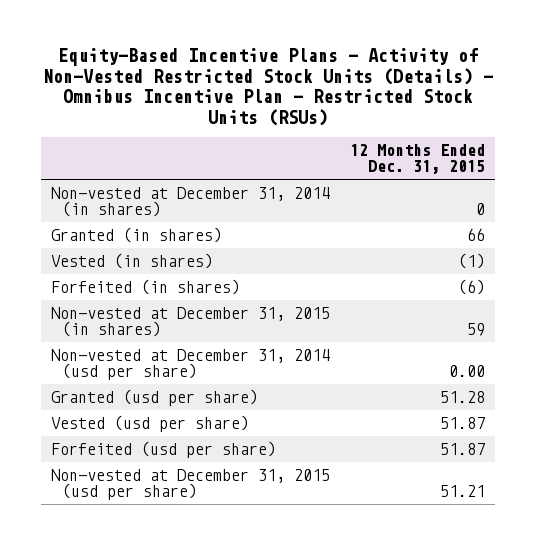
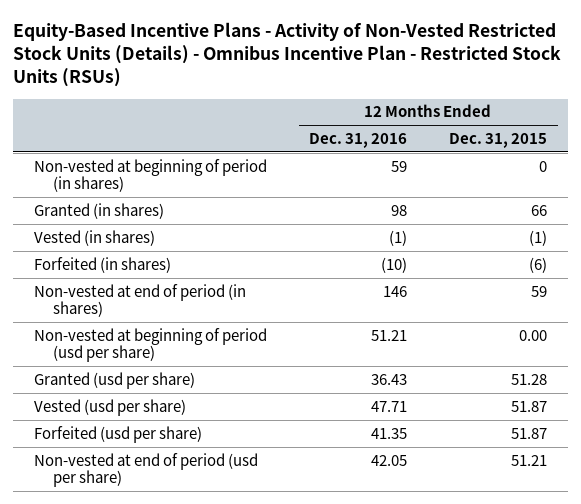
- | 12 Months Ended Dec. 31, 2015
+ | 12 Months Ended Dec. 31, 2016 | 12 Months Ended Dec. 31, 2015
- Non-vested at December 31, 2014 (in shares) | 0
+ Non-vested at beginning of period (in shares) | 59 | 0
- Non-vested at December 31, 2015 (in shares) | 59
- Non-vested at December 31, 2014 (usd per share) | 0.00
+ Non-vested at end of period (in shares) | 146 | 59
+ Non-vested at beginning of period (usd per share) | 51.21 | 0.00
- Non-vested at December 31, 2015 (usd per share) | 51.21
+ Non-vested at end of period (usd per share) | 42.05 | 51.21

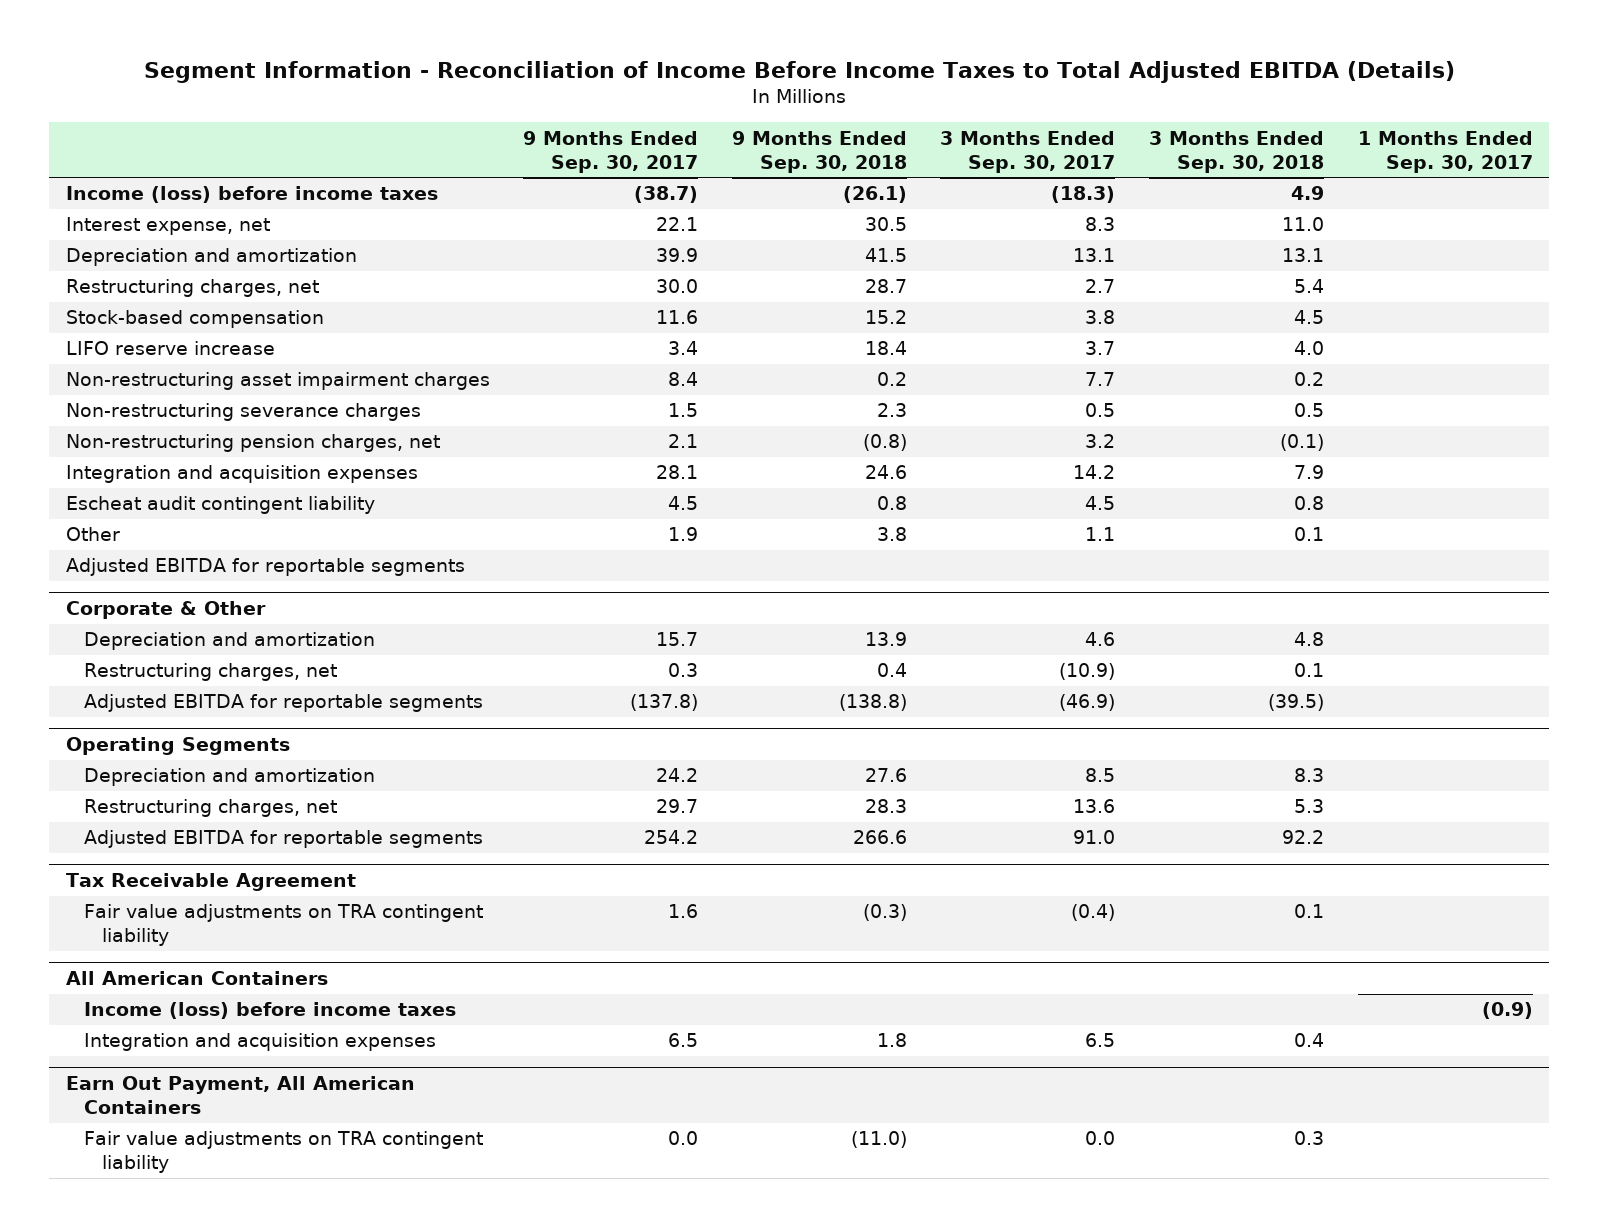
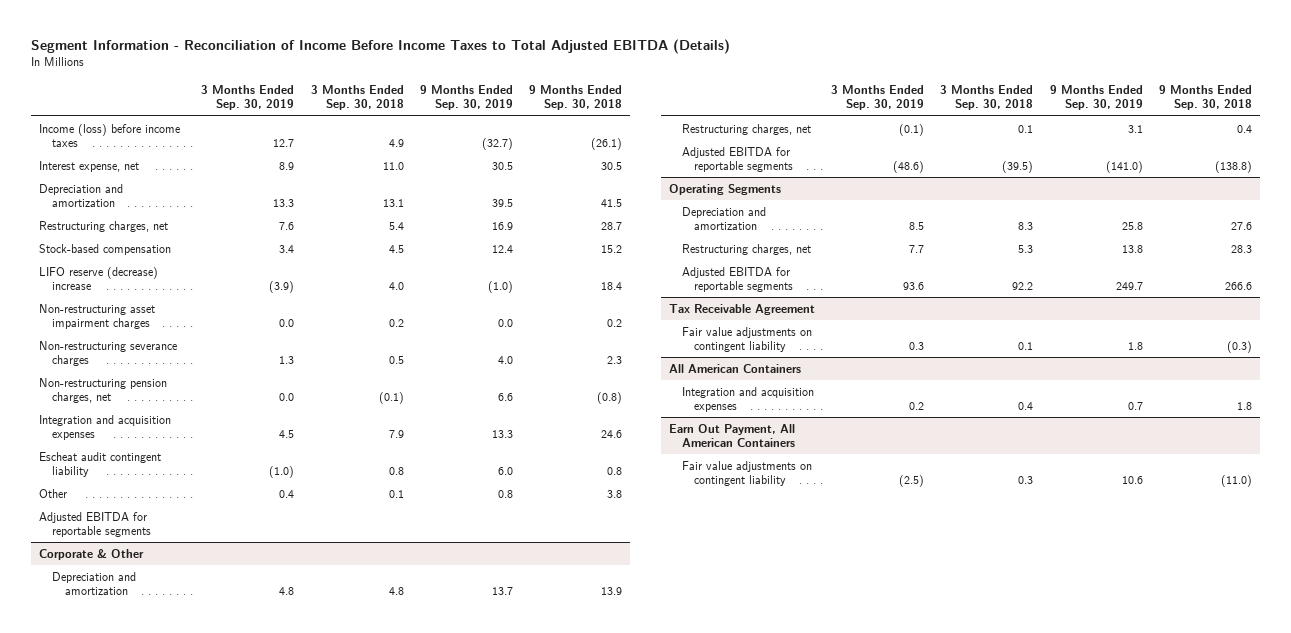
- | 9 Months Ended Sep. 30, 2017 | 9 Months Ended Sep. 30, 2018 | 3 Months Ended Sep. 30, 2017 | 3 Months Ended Sep. 30, 2018 | 1 Months Ended Sep. 30, 2017
+ | 3 Months Ended Sep. 30, 2019 | 3 Months Ended Sep. 30, 2018 | 9 Months Ended Sep. 30, 2019 | 9 Months Ended Sep. 30, 2018
- LIFO reserve increase | 3.4 | 18.4 | 3.7 | 4.0 |
+ LIFO reserve (decrease) increase | (3.9) | 4.0 | (1.0) | 18.4
@ Tax Receivable Agreement
- Fair value adjustments on TRA contingent liability | 1.6 | (0.3) | (0.4) | 0.1 |
+ Fair value adjustments on contingent liability | 0.3 | 0.1 | 1.8 | (0.3)
@ All American Containers
- Income (loss) before income taxes | | | | | (0.9)
@ Earn Out Payment, All American Containers
- Fair value adjustments on TRA contingent liability | 0.0 | (11.0) | 0.0 | 0.3 |
+ Fair value adjustments on contingent liability | (2.5) | 0.3 | 10.6 | (11.0)

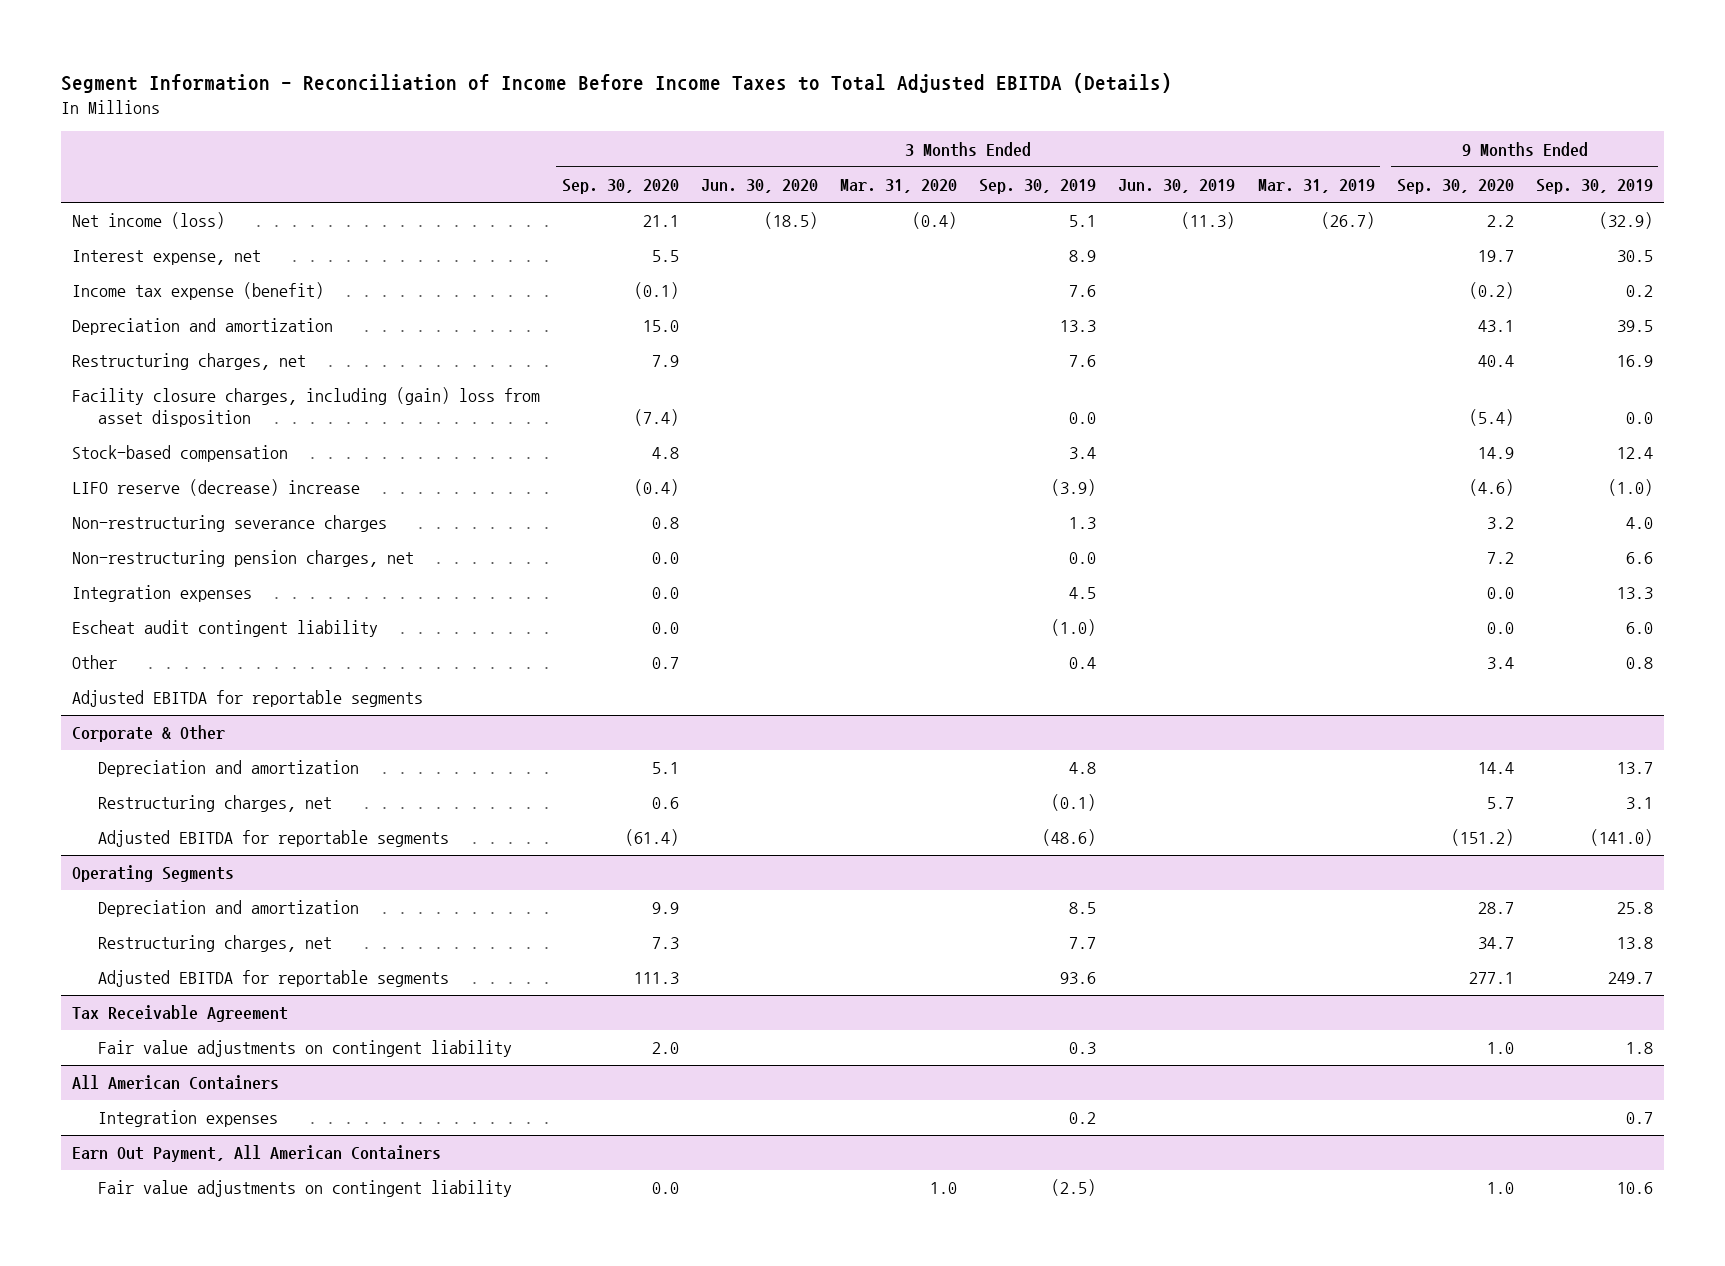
- | 3 Months Ended Sep. 30, 2019 | 3 Months Ended Sep. 30, 2018 | 9 Months Ended Sep. 30, 2019 | 9 Months Ended Sep. 30, 2018
+ | 3 Months Ended Sep. 30, 2020 | 3 Months Ended Jun. 30, 2020 | 3 Months Ended Mar. 31, 2020 | 3 Months Ended Sep. 30, 2019 | 3 Months Ended Jun. 30, 2019 | 3 Months Ended Mar. 31, 2019 | 9 Months Ended Sep. 30, 2020 | 9 Months Ended Sep. 30, 2019
- Income (loss) before income taxes | 12.7 | 4.9 | (32.7) | (26.1)
+ Net income (loss) | 21.1 | (18.5) | (0.4) | 5.1 | (11.3) | (26.7) | 2.2 | (32.9)
+ Income tax expense (benefit) | (0.1) | | | 7.6 | | | (0.2) | 0.2
+ Facility closure charges, including (gain) loss from asset disposition | (7.4) | | | 0.0 | | | (5.4) | 0.0
- Non-restructuring asset impairment charges | 0.0 | 0.2 | 0.0 | 0.2
- Integration and acquisition expenses | 4.5 | 7.9 | 13.3 | 24.6
+ Integration expenses | 0.0 | | | 4.5 | | | 0.0 | 13.3
@ All American Containers
- Integration and acquisition expenses | 0.2 | 0.4 | 0.7 | 1.8
+ Integration expenses | | | | 0.2 | | | | 0.7

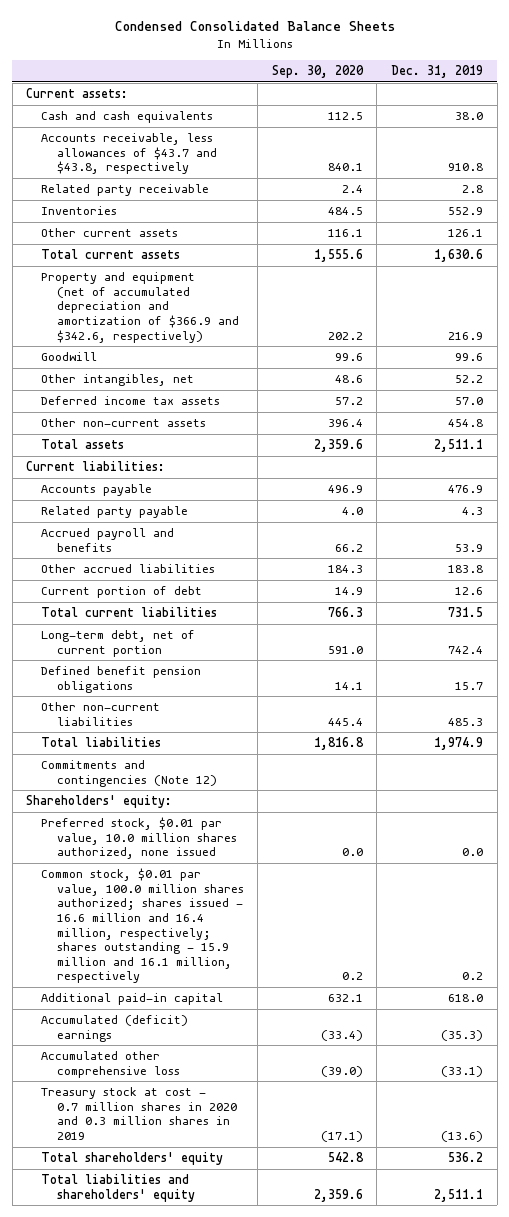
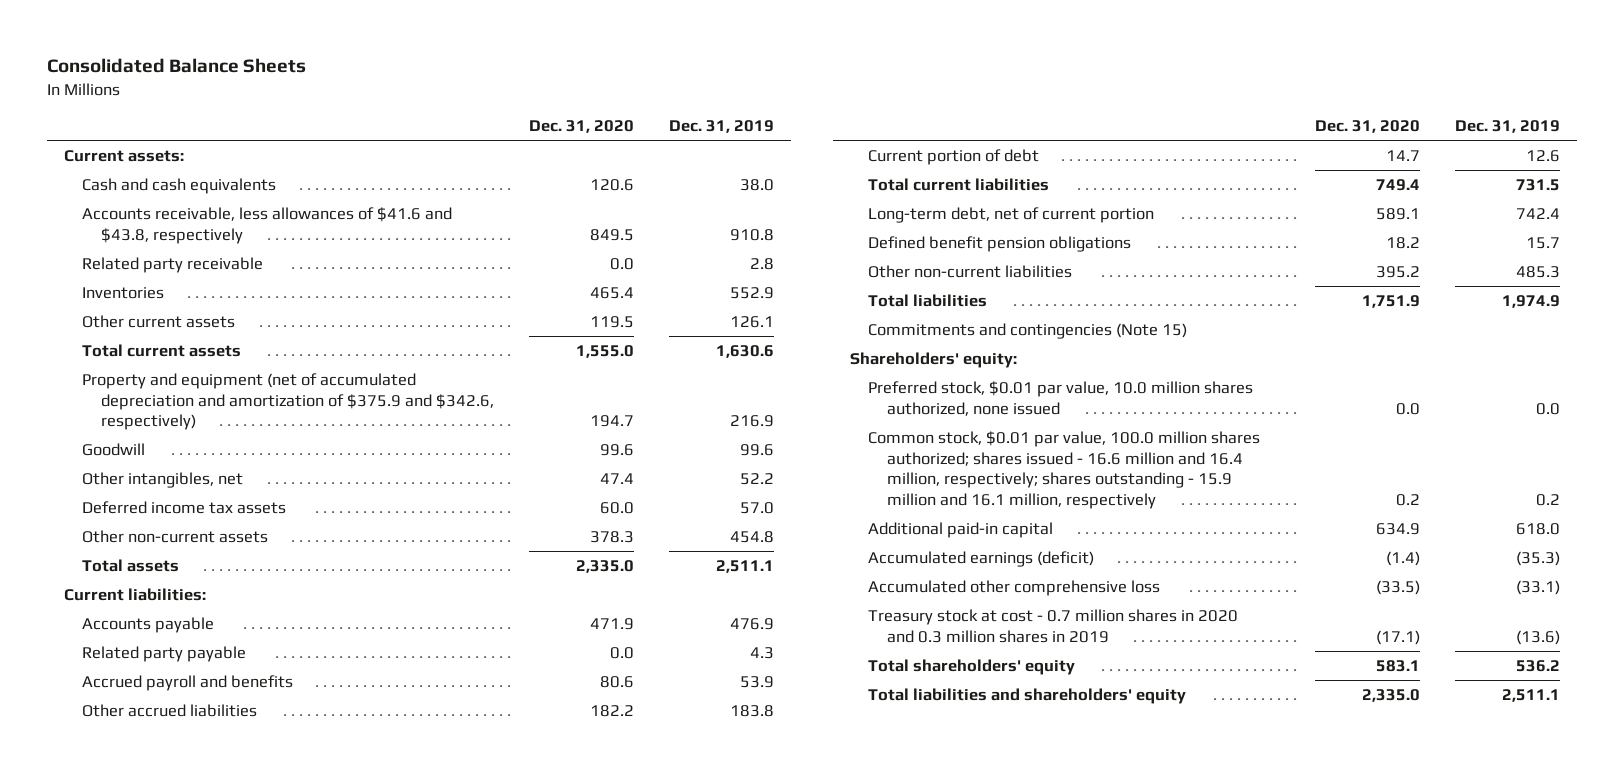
- Condensed Consolidated Balance Sheets
+ Consolidated Balance Sheets
- | Sep. 30, 2020 | Dec. 31, 2019
+ | Dec. 31, 2020 | Dec. 31, 2019
- Accounts receivable, less allowances of $43.7 and $43.8, respectively | 840.1 | 910.8
+ Accounts receivable, less allowances of $41.6 and $43.8, respectively | 849.5 | 910.8
- Property and equipment (net of accumulated depreciation and amortization of $366.9 and $342.6, respectively) | 202.2 | 216.9
+ Property and equipment (net of accumulated depreciation and amortization of $375.9 and $342.6, respectively) | 194.7 | 216.9
- Commitments and contingencies (Note 12)
+ Commitments and contingencies (Note 15)
- Accumulated (deficit) earnings | (33.4) | (35.3)
+ Accumulated earnings (deficit) | (1.4) | (35.3)

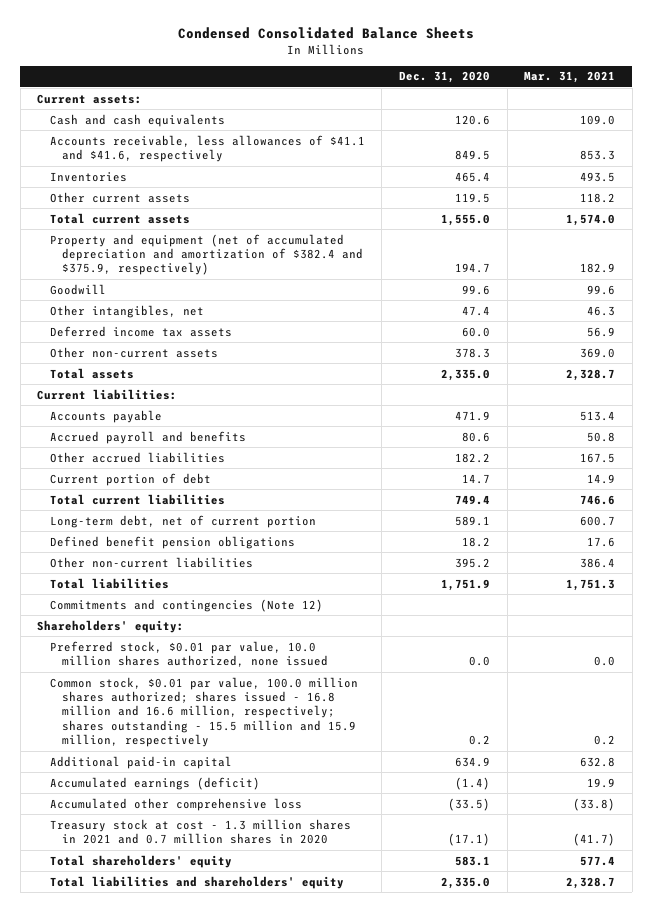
- Consolidated Balance Sheets
+ Condensed Consolidated Balance Sheets
- | Dec. 31, 2020 | Dec. 31, 2019
+ | Dec. 31, 2020 | Mar. 31, 2021
- Accounts receivable, less allowances of $41.6 and $43.8, respectively | 849.5 | 910.8
- Related party receivable | 0.0 | 2.8
+ Accounts receivable, less allowances of $41.1 and $41.6, respectively | 849.5 | 853.3
- Property and equipment (net of accumulated depreciation and amortization of $375.9 and $342.6, respectively) | 194.7 | 216.9
+ Property and equipment (net of accumulated depreciation and amortization of $382.4 and $375.9, respectively) | 194.7 | 182.9
- Related party payable | 0.0 | 4.3
- Commitments and contingencies (Note 15)
+ Commitments and contingencies (Note 12)
- Common stock, $0.01 par value, 100.0 million shares authorized; shares issued - 16.6 million and 16.4 million, respectively; shares outstanding - 15.9 million and 16.1 million, respectively | 0.2 | 0.2
+ Common stock, $0.01 par value, 100.0 million shares authorized; shares issued - 16.8 million and 16.6 million, respectively; shares outstanding - 15.5 million and 15.9 million, respectively | 0.2 | 0.2
- Treasury stock at cost - 0.7 million shares in 2020 and 0.3 million shares in 2019 | (17.1) | (13.6)
+ Treasury stock at cost - 1.3 million shares in 2021 and 0.7 million shares in 2020 | (17.1) | (41.7)

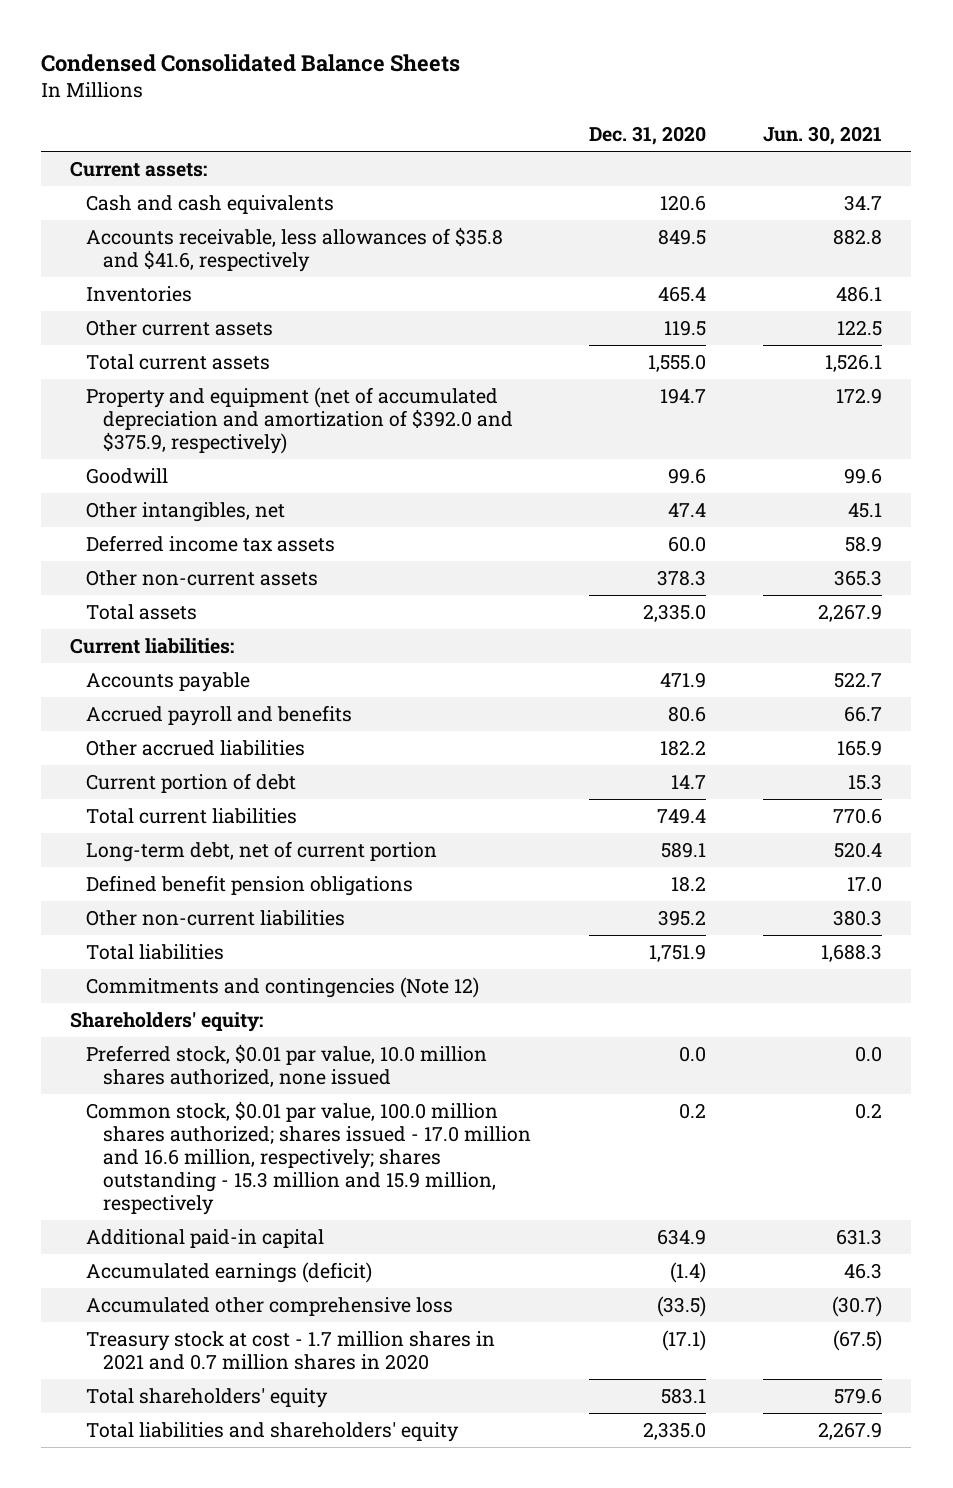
- | Dec. 31, 2020 | Mar. 31, 2021
+ | Dec. 31, 2020 | Jun. 30, 2021
- Accounts receivable, less allowances of $41.1 and $41.6, respectively | 849.5 | 853.3
+ Accounts receivable, less allowances of $35.8 and $41.6, respectively | 849.5 | 882.8
- Property and equipment (net of accumulated depreciation and amortization of $382.4 and $375.9, respectively) | 194.7 | 182.9
+ Property and equipment (net of accumulated depreciation and amortization of $392.0 and $375.9, respectively) | 194.7 | 172.9
- Common stock, $0.01 par value, 100.0 million shares authorized; shares issued - 16.8 million and 16.6 million, respectively; shares outstanding - 15.5 million and 15.9 million, respectively | 0.2 | 0.2
+ Common stock, $0.01 par value, 100.0 million shares authorized; shares issued - 17.0 million and 16.6 million, respectively; shares outstanding - 15.3 million and 15.9 million, respectively | 0.2 | 0.2
- Treasury stock at cost - 1.3 million shares in 2021 and 0.7 million shares in 2020 | (17.1) | (41.7)
+ Treasury stock at cost - 1.7 million shares in 2021 and 0.7 million shares in 2020 | (17.1) | (67.5)

